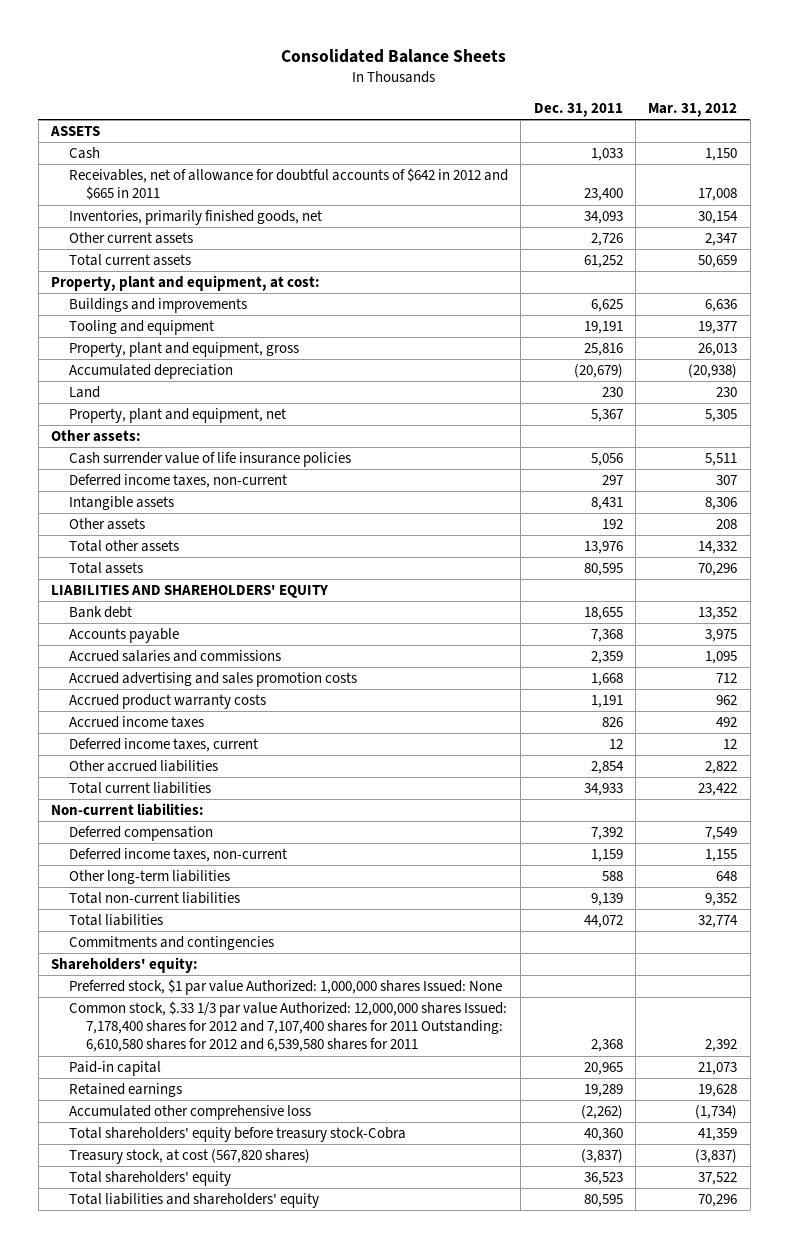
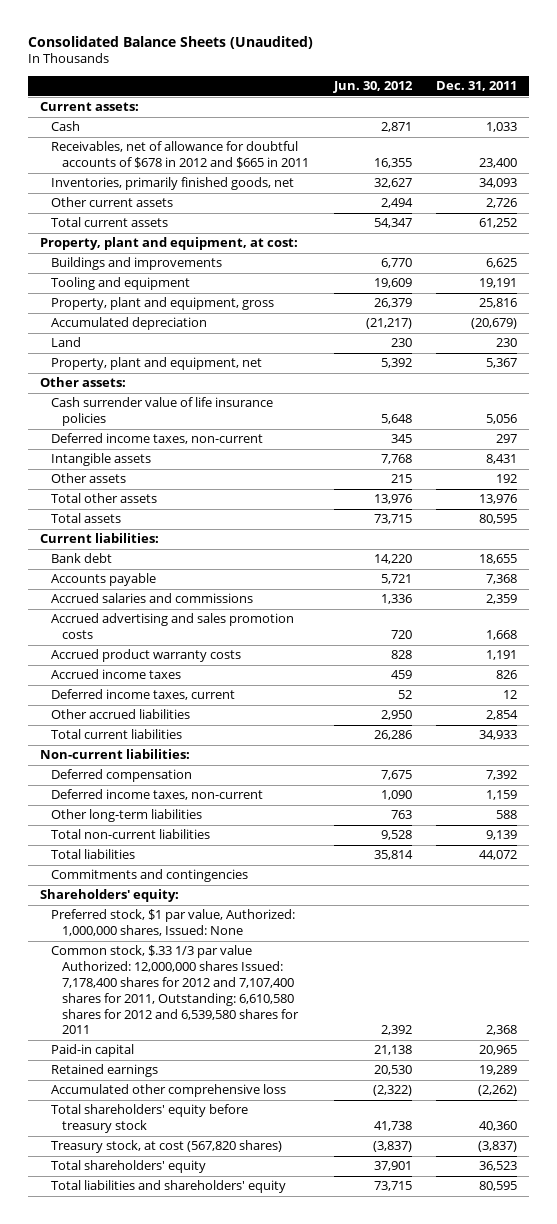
- Consolidated Balance Sheets
+ Consolidated Balance Sheets (Unaudited)
- | Dec. 31, 2011 | Mar. 31, 2012
+ | Jun. 30, 2012 | Dec. 31, 2011
- ASSETS
+ Current assets:
- Receivables, net of allowance for doubtful accounts of $642 in 2012 and $665 in 2011 | 23,400 | 17,008
+ Receivables, net of allowance for doubtful accounts of $678 in 2012 and $665 in 2011 | 16,355 | 23,400
- LIABILITIES AND SHAREHOLDERS' EQUITY
+ Current liabilities:
- Preferred stock, $1 par value Authorized: 1,000,000 shares Issued: None
- Common stock, $.33 1/3 par value Authorized: 12,000,000 shares Issued: 7,178,400 shares for 2012 and 7,107,400 shares for 2011 Outstanding: 6,610,580 shares for 2012 and 6,539,580 shares for 2011 | 2,368 | 2,392
+ Preferred stock, $1 par value, Authorized: 1,000,000 shares, Issued: None
+ Common stock, $.33 1/3 par value Authorized: 12,000,000 shares Issued: 7,178,400 shares for 2012 and 7,107,400 shares for 2011, Outstanding: 6,610,580 shares for 2012 and 6,539,580 shares for 2011 | 2,392 | 2,368
- Total shareholders' equity before treasury stock-Cobra | 40,360 | 41,359
+ Total shareholders' equity before treasury stock | 41,738 | 40,360

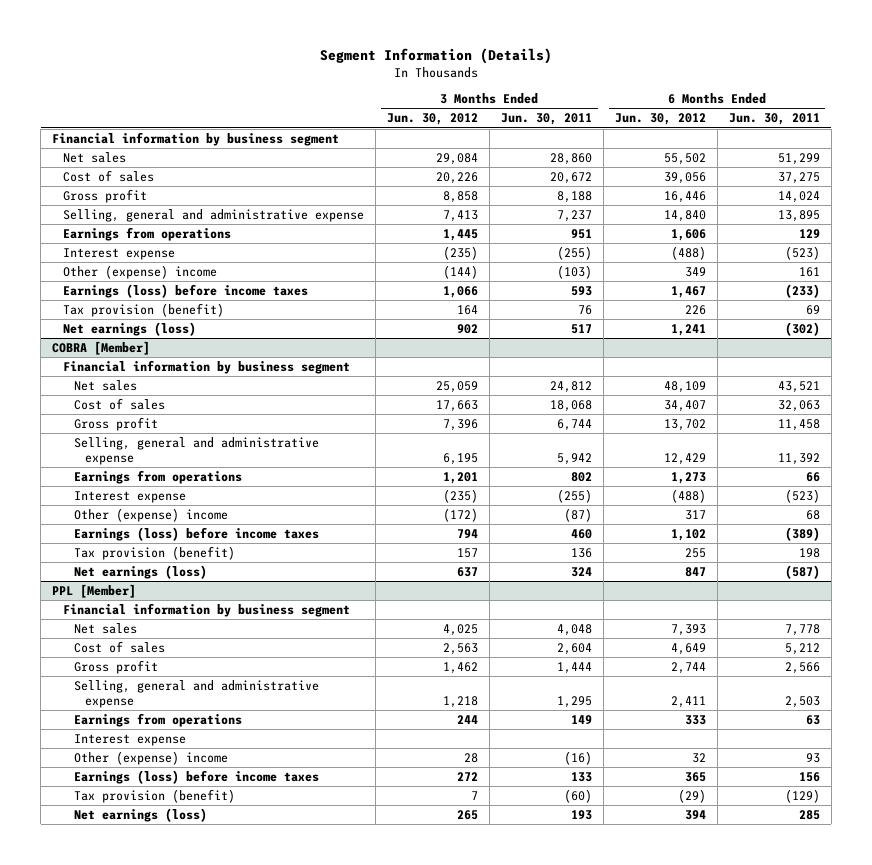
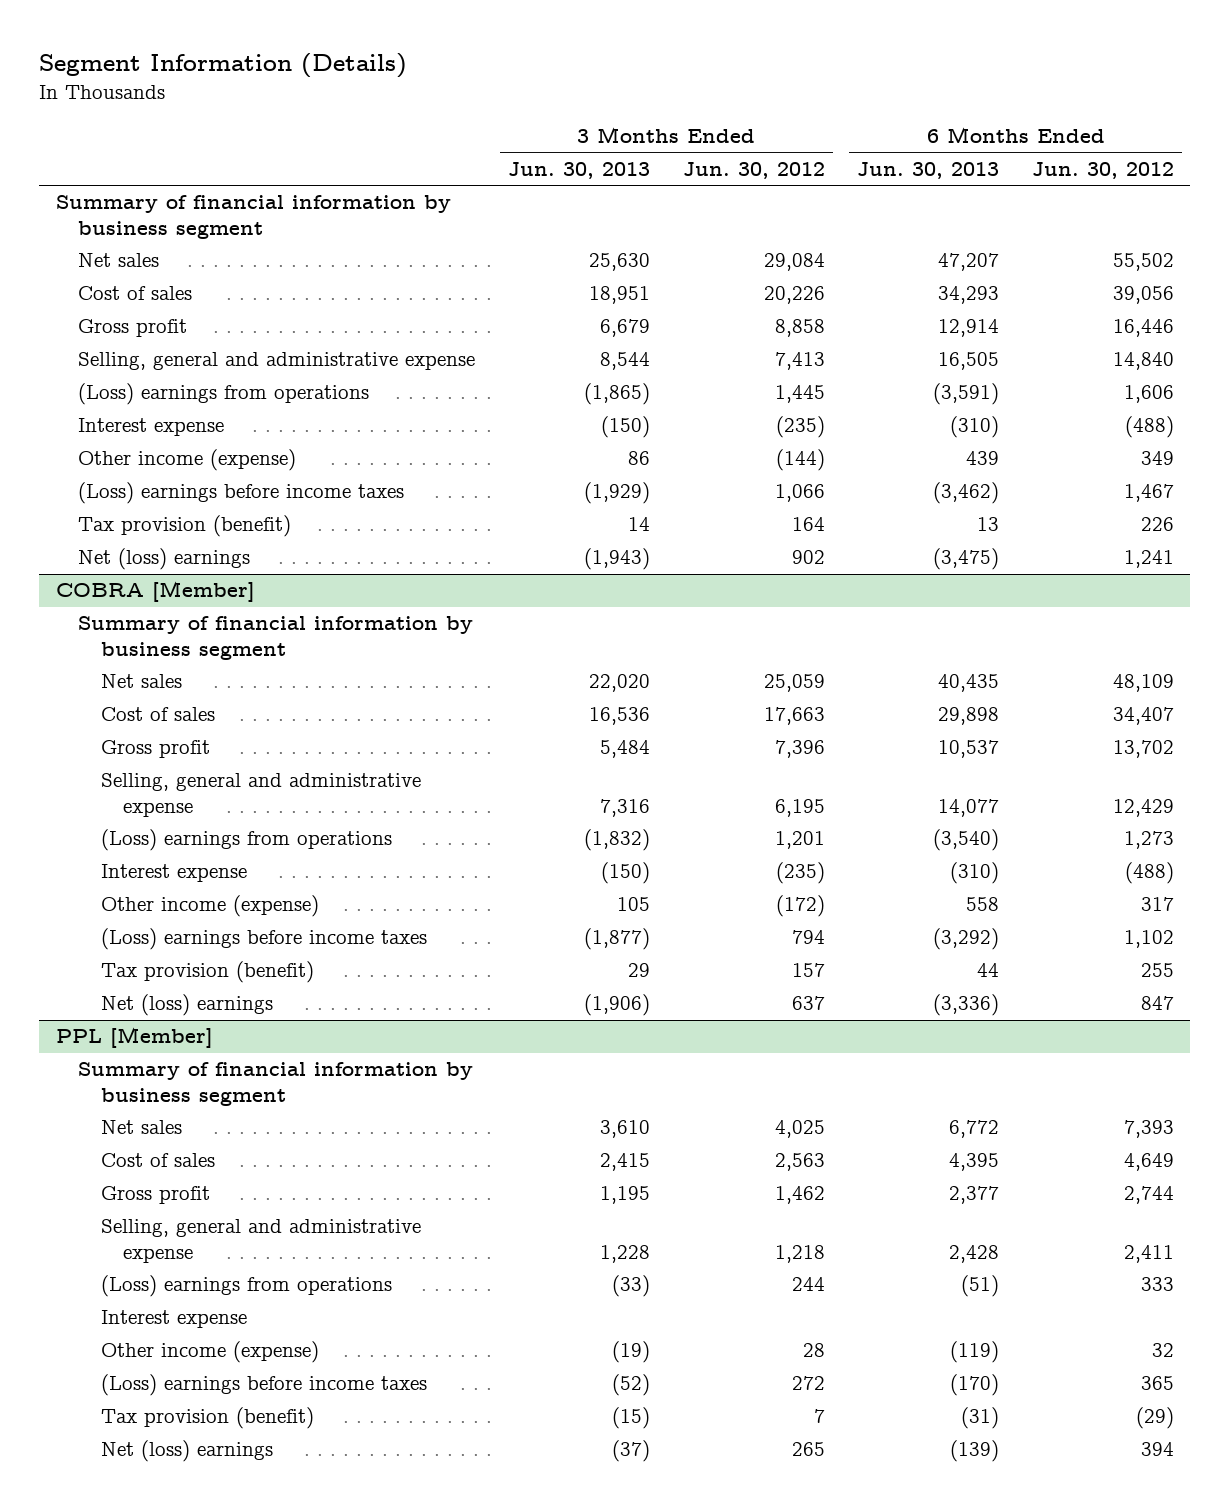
- | 3 Months Ended Jun. 30, 2012 | 3 Months Ended Jun. 30, 2011 | 6 Months Ended Jun. 30, 2012 | 6 Months Ended Jun. 30, 2011
+ | 3 Months Ended Jun. 30, 2013 | 3 Months Ended Jun. 30, 2012 | 6 Months Ended Jun. 30, 2013 | 6 Months Ended Jun. 30, 2012
- Financial information by business segment
+ Summary of financial information by business segment
- Earnings from operations | 1,445 | 951 | 1,606 | 129
+ (Loss) earnings from operations | (1,865) | 1,445 | (3,591) | 1,606
- Other (expense) income | (144) | (103) | 349 | 161
- Earnings (loss) before income taxes | 1,066 | 593 | 1,467 | (233)
+ Other income (expense) | 86 | (144) | 439 | 349
+ (Loss) earnings before income taxes | (1,929) | 1,066 | (3,462) | 1,467
- Net earnings (loss) | 902 | 517 | 1,241 | (302)
+ Net (loss) earnings | (1,943) | 902 | (3,475) | 1,241
@ COBRA [Member]
- Financial information by business segment
+ Summary of financial information by business segment
- Earnings from operations | 1,201 | 802 | 1,273 | 66
+ (Loss) earnings from operations | (1,832) | 1,201 | (3,540) | 1,273
- Other (expense) income | (172) | (87) | 317 | 68
- Earnings (loss) before income taxes | 794 | 460 | 1,102 | (389)
+ Other income (expense) | 105 | (172) | 558 | 317
+ (Loss) earnings before income taxes | (1,877) | 794 | (3,292) | 1,102
- Net earnings (loss) | 637 | 324 | 847 | (587)
+ Net (loss) earnings | (1,906) | 637 | (3,336) | 847
@ PPL [Member]
- Financial information by business segment
+ Summary of financial information by business segment
- Earnings from operations | 244 | 149 | 333 | 63
+ (Loss) earnings from operations | (33) | 244 | (51) | 333
- Other (expense) income | 28 | (16) | 32 | 93
- Earnings (loss) before income taxes | 272 | 133 | 365 | 156
+ Other income (expense) | (19) | 28 | (119) | 32
+ (Loss) earnings before income taxes | (52) | 272 | (170) | 365
- Net earnings (loss) | 265 | 193 | 394 | 285
+ Net (loss) earnings | (37) | 265 | (139) | 394

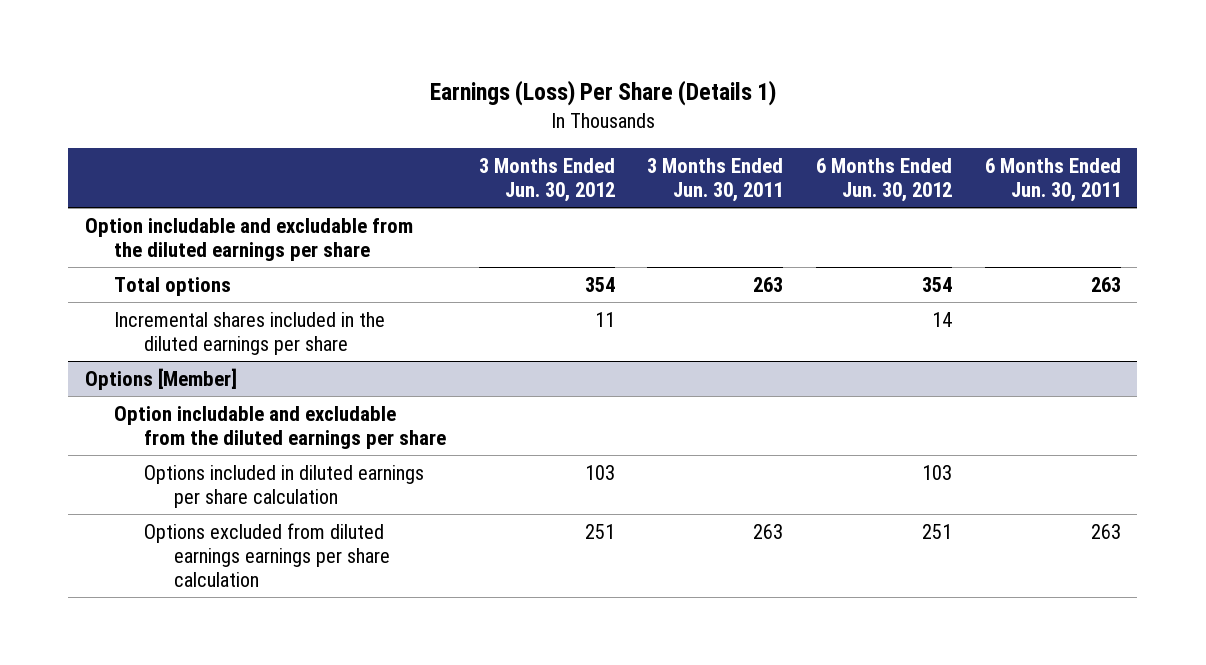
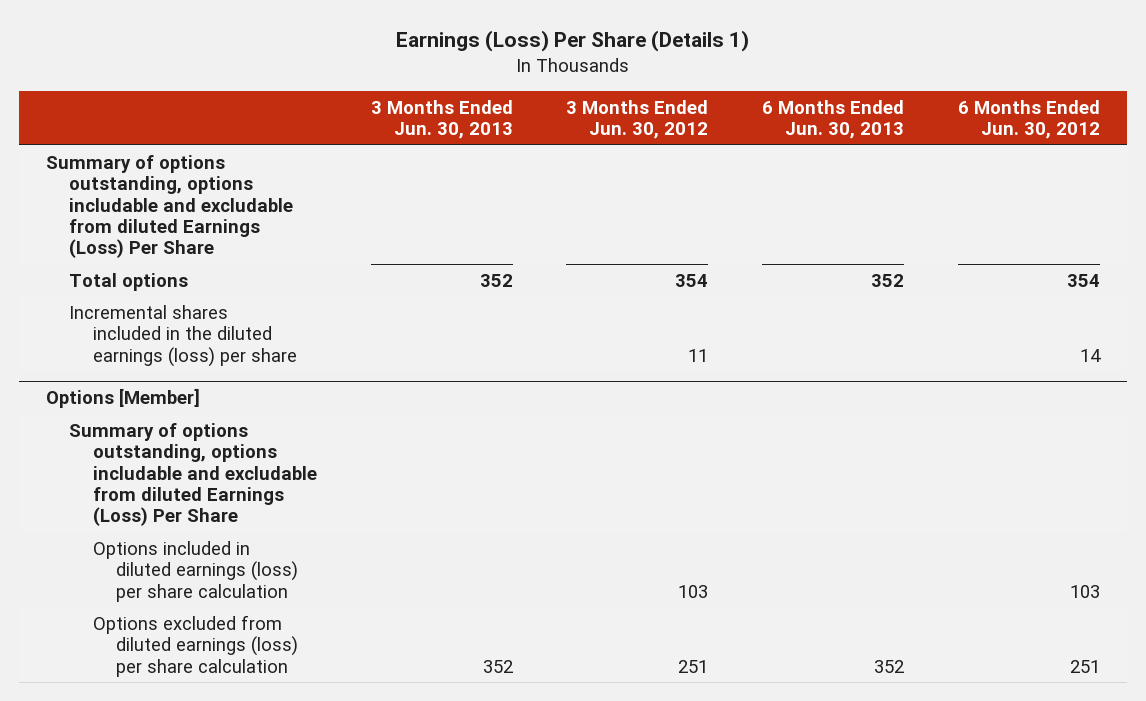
- | 3 Months Ended Jun. 30, 2012 | 3 Months Ended Jun. 30, 2011 | 6 Months Ended Jun. 30, 2012 | 6 Months Ended Jun. 30, 2011
+ | 3 Months Ended Jun. 30, 2013 | 3 Months Ended Jun. 30, 2012 | 6 Months Ended Jun. 30, 2013 | 6 Months Ended Jun. 30, 2012
- Option includable and excludable from the diluted earnings per share
+ Summary of options outstanding, options includable and excludable from diluted Earnings (Loss) Per Share
- Incremental shares included in the diluted earnings per share | 11 | | 14 |
+ Incremental shares included in the diluted earnings (loss) per share | | 11 | | 14
@ Options [Member]
- Option includable and excludable from the diluted earnings per share
- Options included in diluted earnings per share calculation | 103 | | 103 |
- Options excluded from diluted earnings earnings per share calculation | 251 | 263 | 251 | 263
+ Summary of options outstanding, options includable and excludable from diluted Earnings (Loss) Per Share
+ Options included in diluted earnings (loss) per share calculation | | 103 | | 103
+ Options excluded from diluted earnings (loss) per share calculation | 352 | 251 | 352 | 251

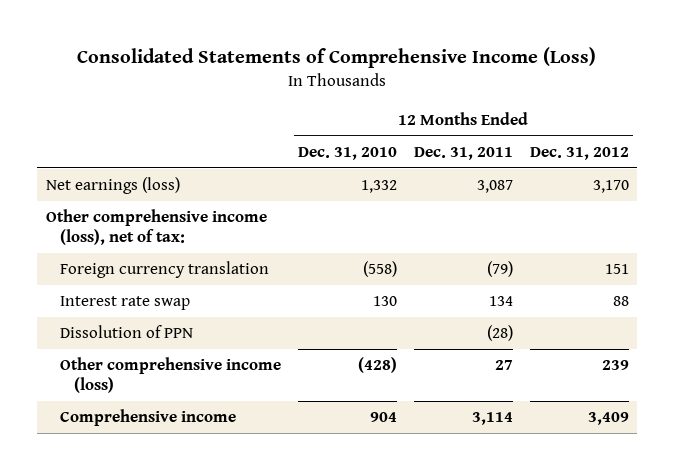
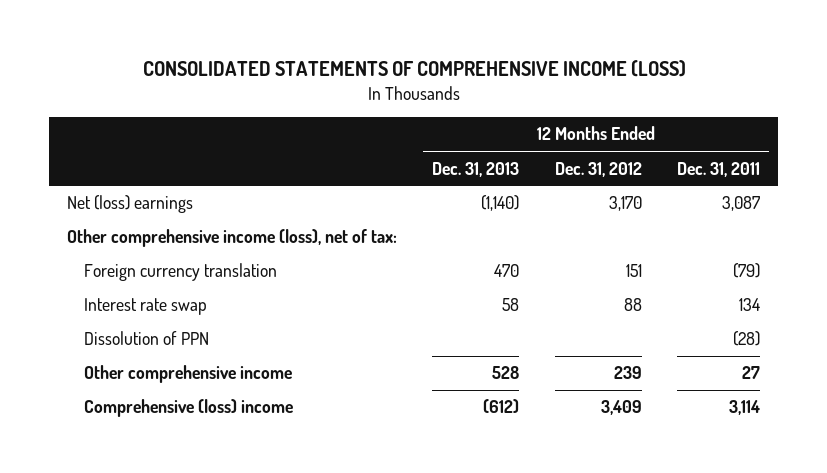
- Consolidated Statements of Comprehensive Income (Loss)
+ CONSOLIDATED STATEMENTS OF COMPREHENSIVE INCOME (LOSS)
- | 12 Months Ended Dec. 31, 2010 | 12 Months Ended Dec. 31, 2011 | 12 Months Ended Dec. 31, 2012
+ | 12 Months Ended Dec. 31, 2013 | 12 Months Ended Dec. 31, 2012 | 12 Months Ended Dec. 31, 2011
- Net earnings (loss) | 1,332 | 3,087 | 3,170
+ Net (loss) earnings | (1,140) | 3,170 | 3,087
- Other comprehensive income (loss) | (428) | 27 | 239
- Comprehensive income | 904 | 3,114 | 3,409
+ Other comprehensive income | 528 | 239 | 27
+ Comprehensive (loss) income | (612) | 3,409 | 3,114

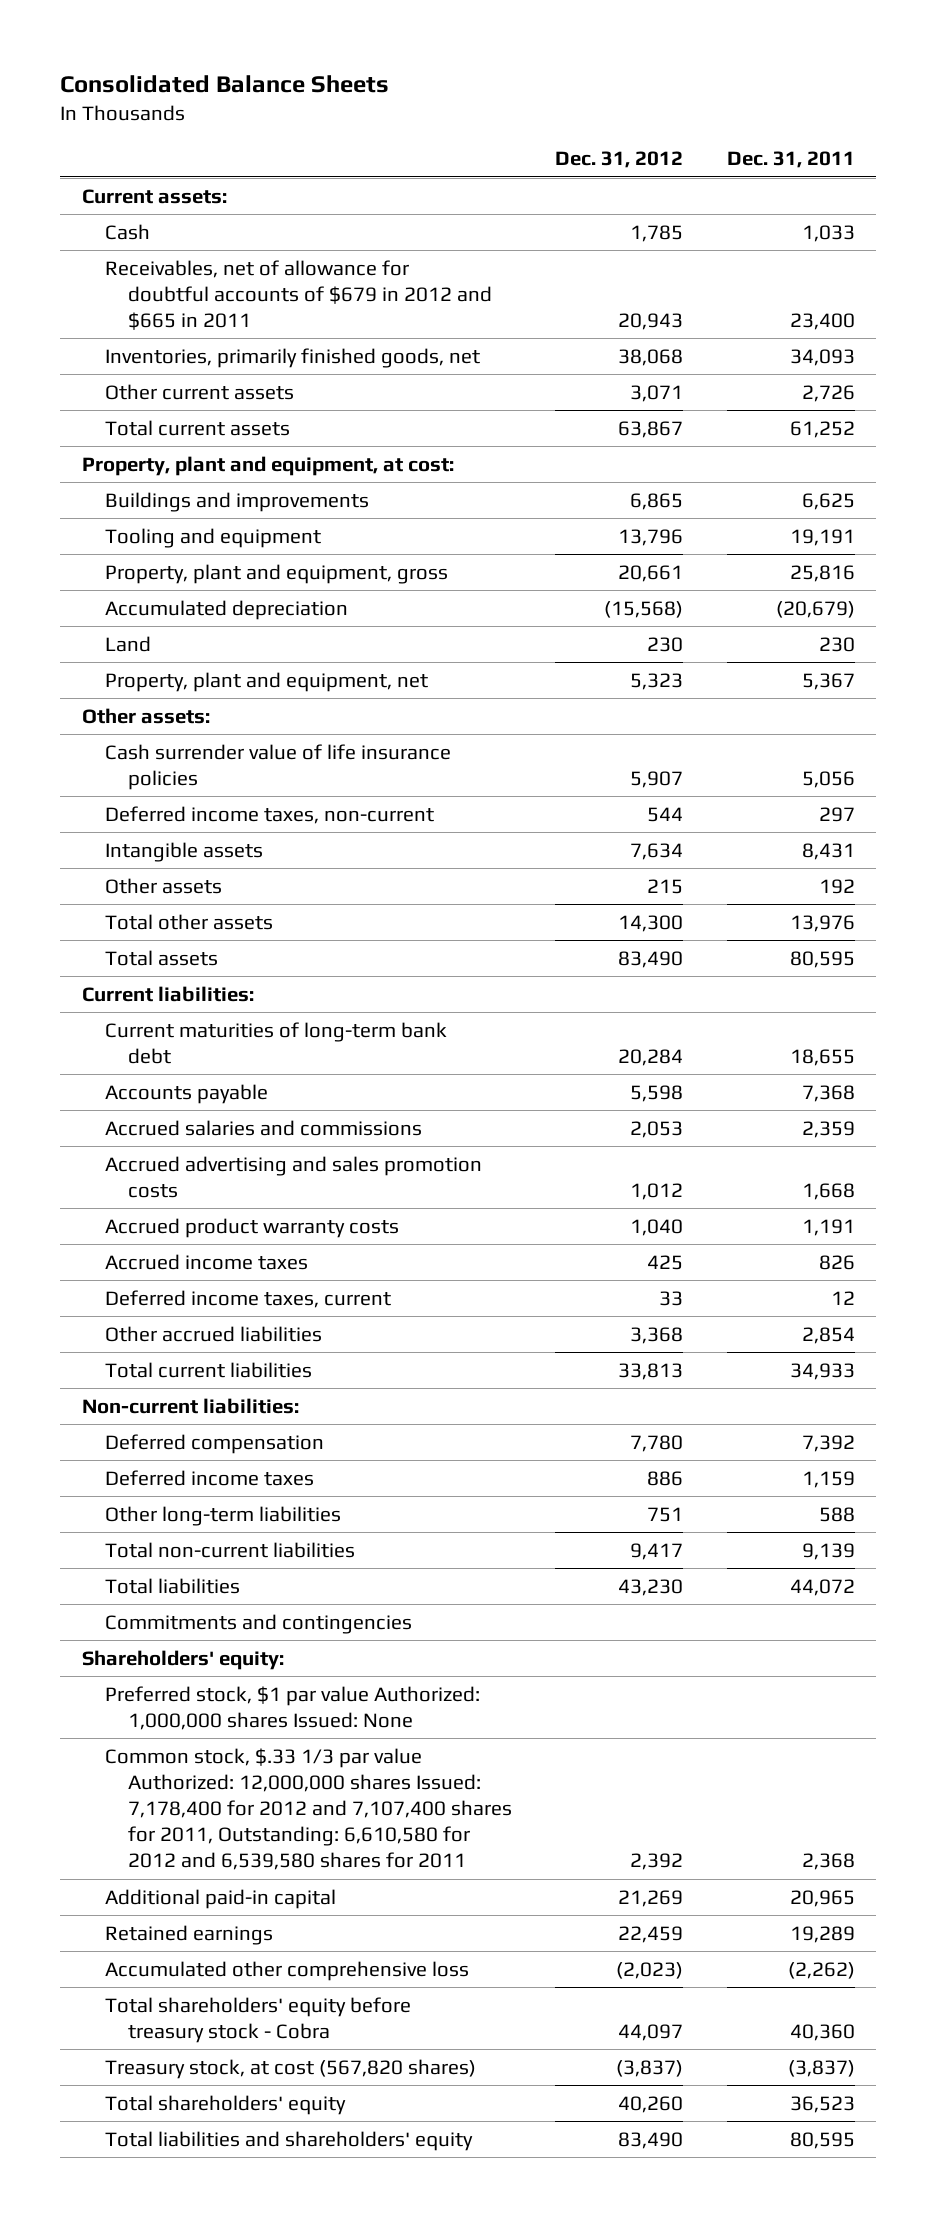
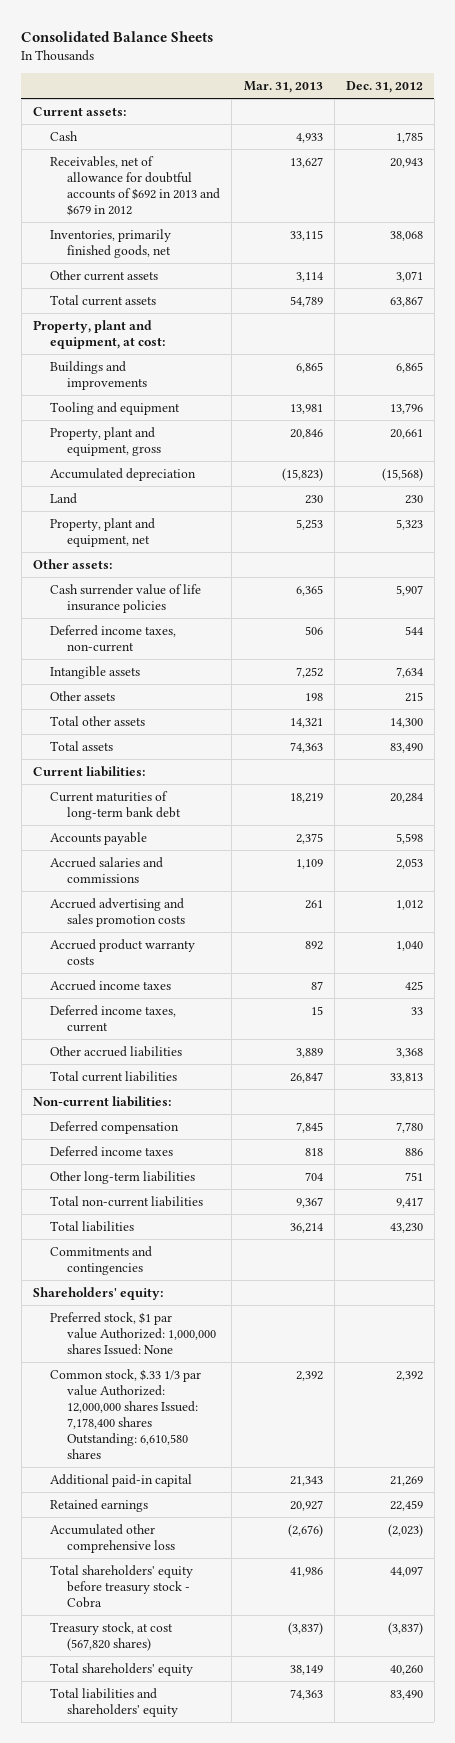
- | Dec. 31, 2012 | Dec. 31, 2011
+ | Mar. 31, 2013 | Dec. 31, 2012
- Receivables, net of allowance for doubtful accounts of $679 in 2012 and $665 in 2011 | 20,943 | 23,400
+ Receivables, net of allowance for doubtful accounts of $692 in 2013 and $679 in 2012 | 13,627 | 20,943
- Common stock, $.33 1/3 par value Authorized: 12,000,000 shares Issued: 7,178,400 for 2012 and 7,107,400 shares for 2011, Outstanding: 6,610,580 for 2012 and 6,539,580 shares for 2011 | 2,392 | 2,368
+ Common stock, $.33 1/3 par value Authorized: 12,000,000 shares Issued: 7,178,400 shares Outstanding: 6,610,580 shares | 2,392 | 2,392

